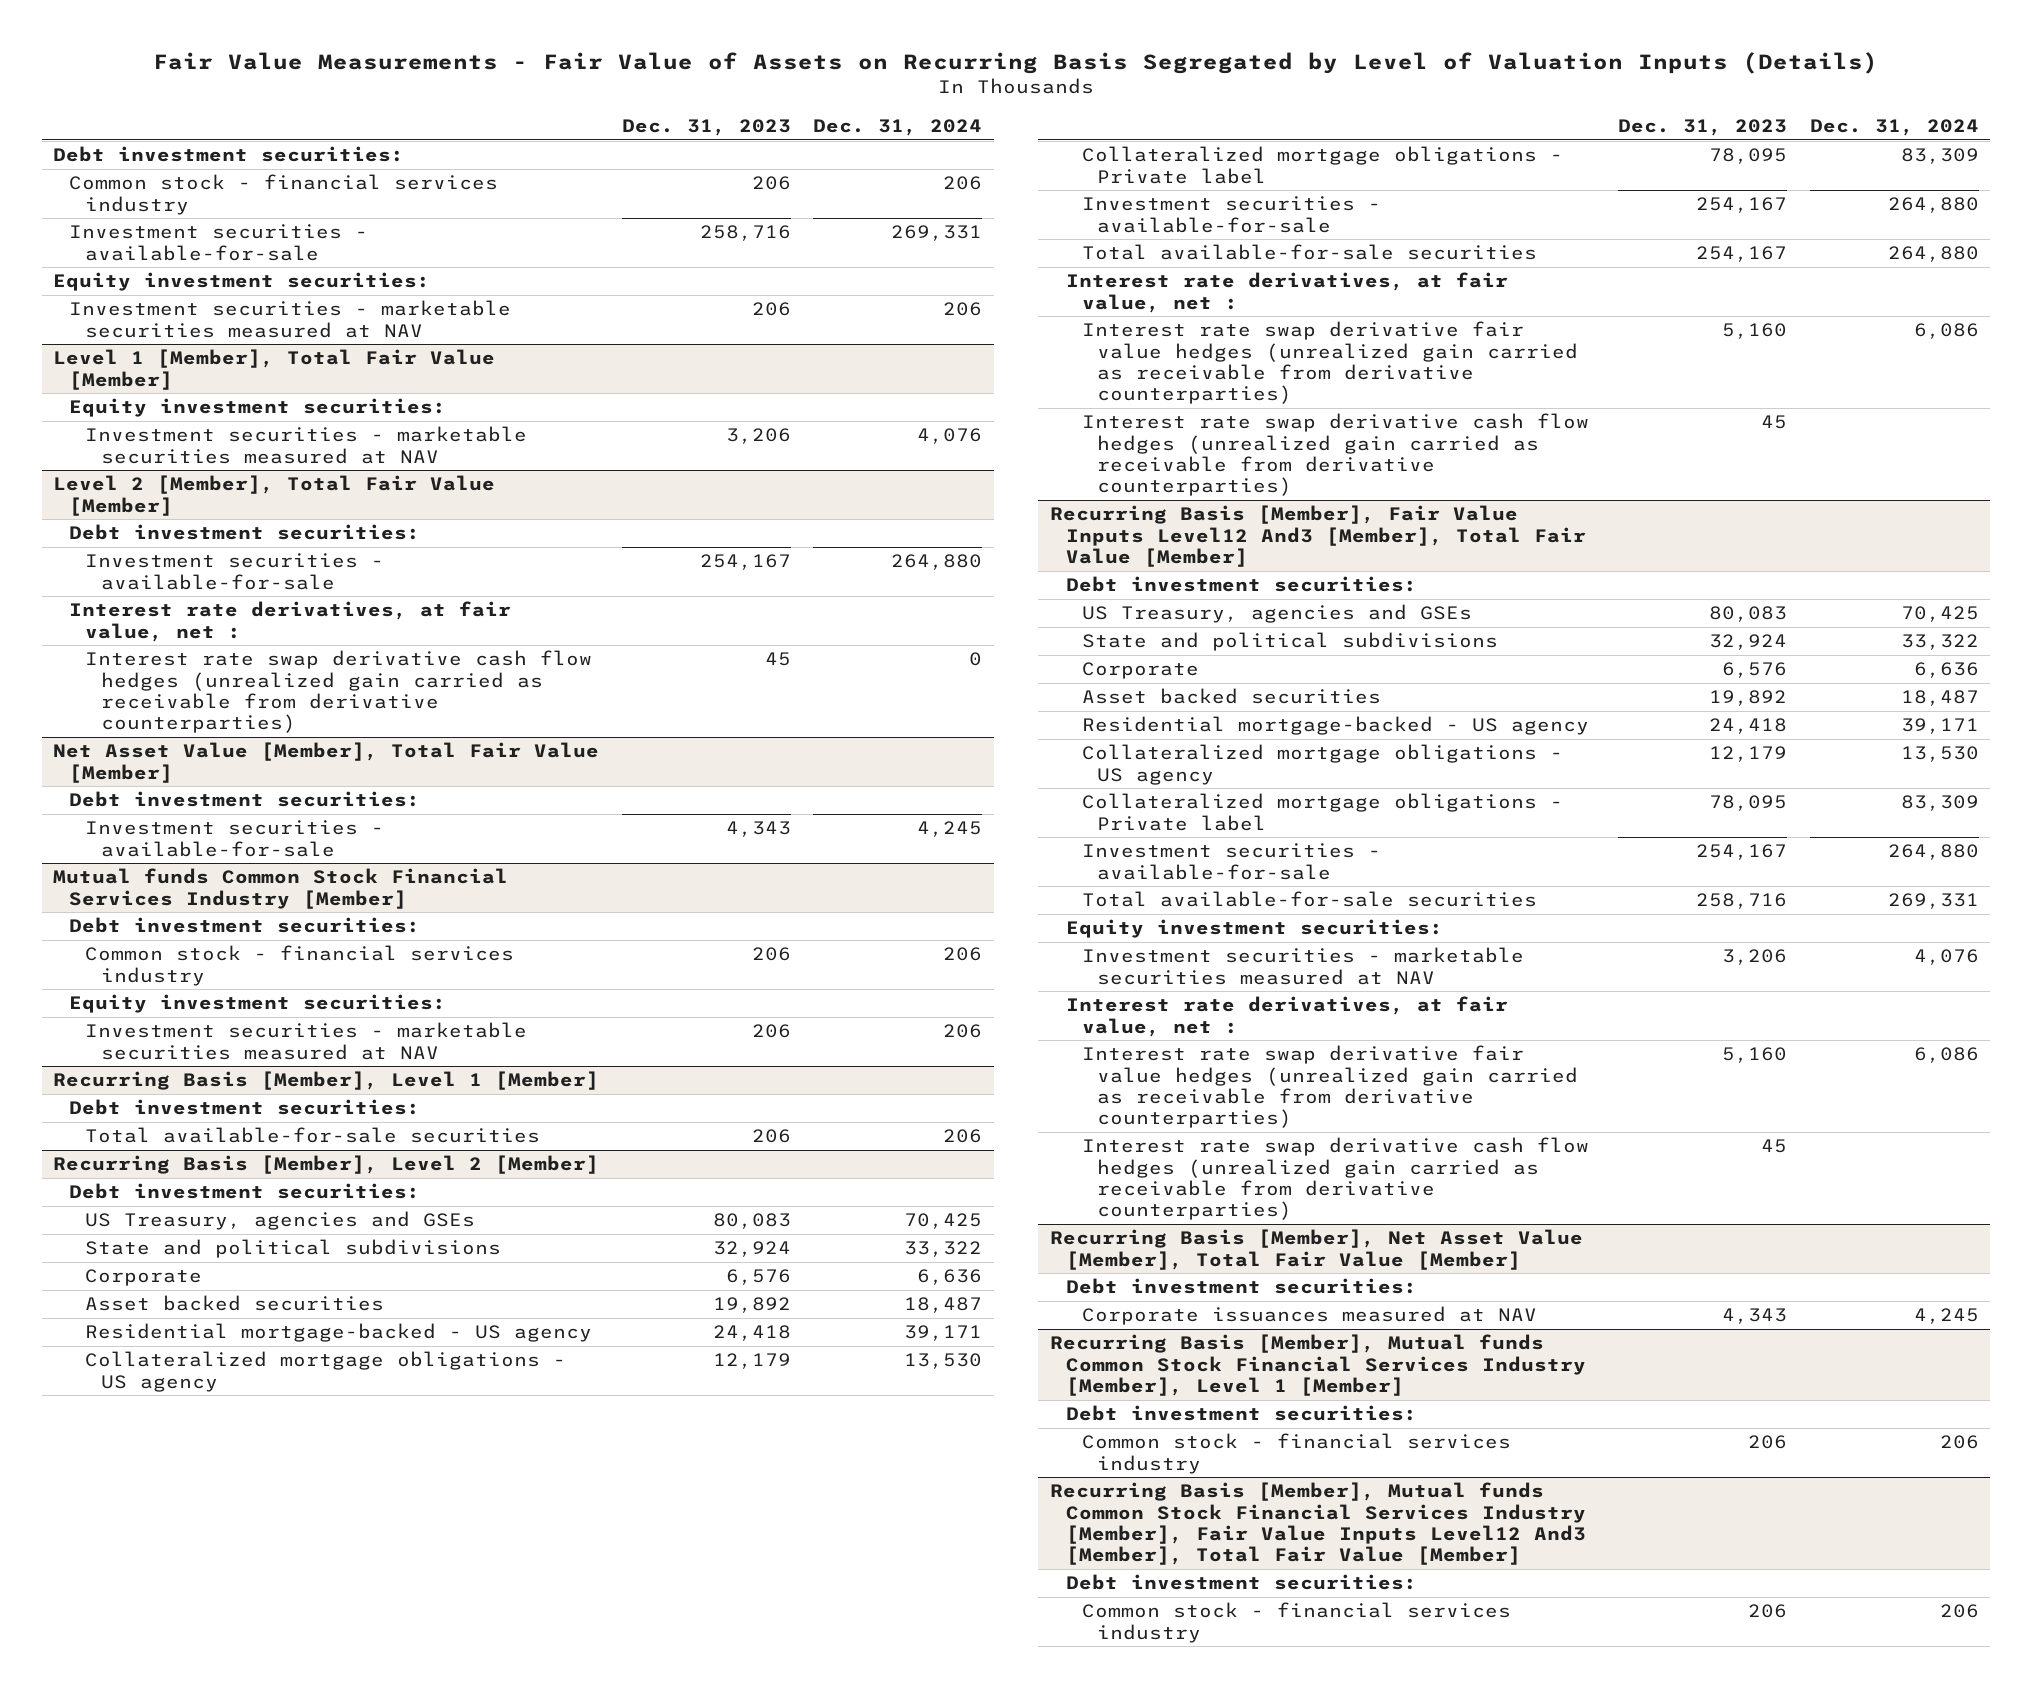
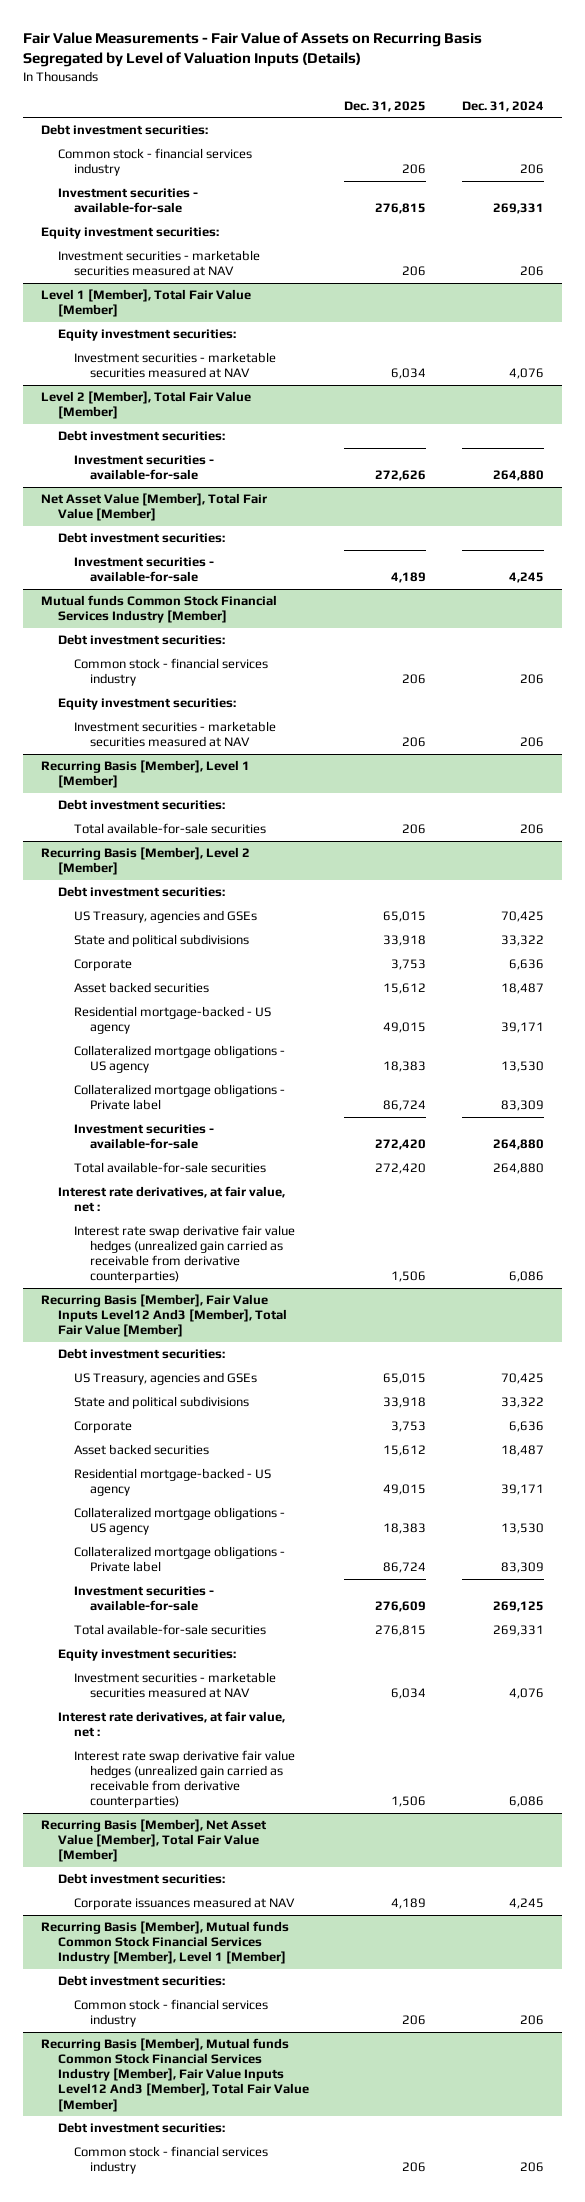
- | Dec. 31, 2023 | Dec. 31, 2024
+ | Dec. 31, 2025 | Dec. 31, 2024
@ Level 2 [Member], Total Fair Value [Member]
- Interest rate derivatives, at fair value, net :
- Interest rate swap derivative cash flow hedges (unrealized gain carried as receivable from derivative counterparties) | 45 | 0
@ Recurring Basis [Member], Level 2 [Member]
- Interest rate swap derivative cash flow hedges (unrealized gain carried as receivable from derivative counterparties) | 45 |
@ Recurring Basis [Member], Fair Value Inputs Level12 And3 [Member], Total Fair Value [Member]
- Investment securities - available-for-sale | 254,167 | 264,880
+ Investment securities - available-for-sale | 276,609 | 269,125
- Interest rate swap derivative cash flow hedges (unrealized gain carried as receivable from derivative counterparties) | 45 |

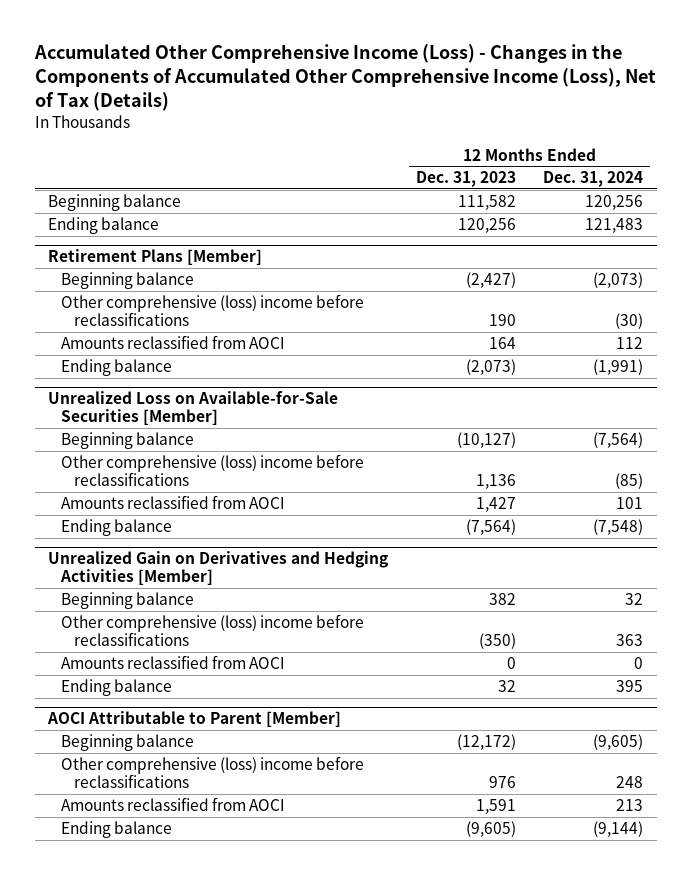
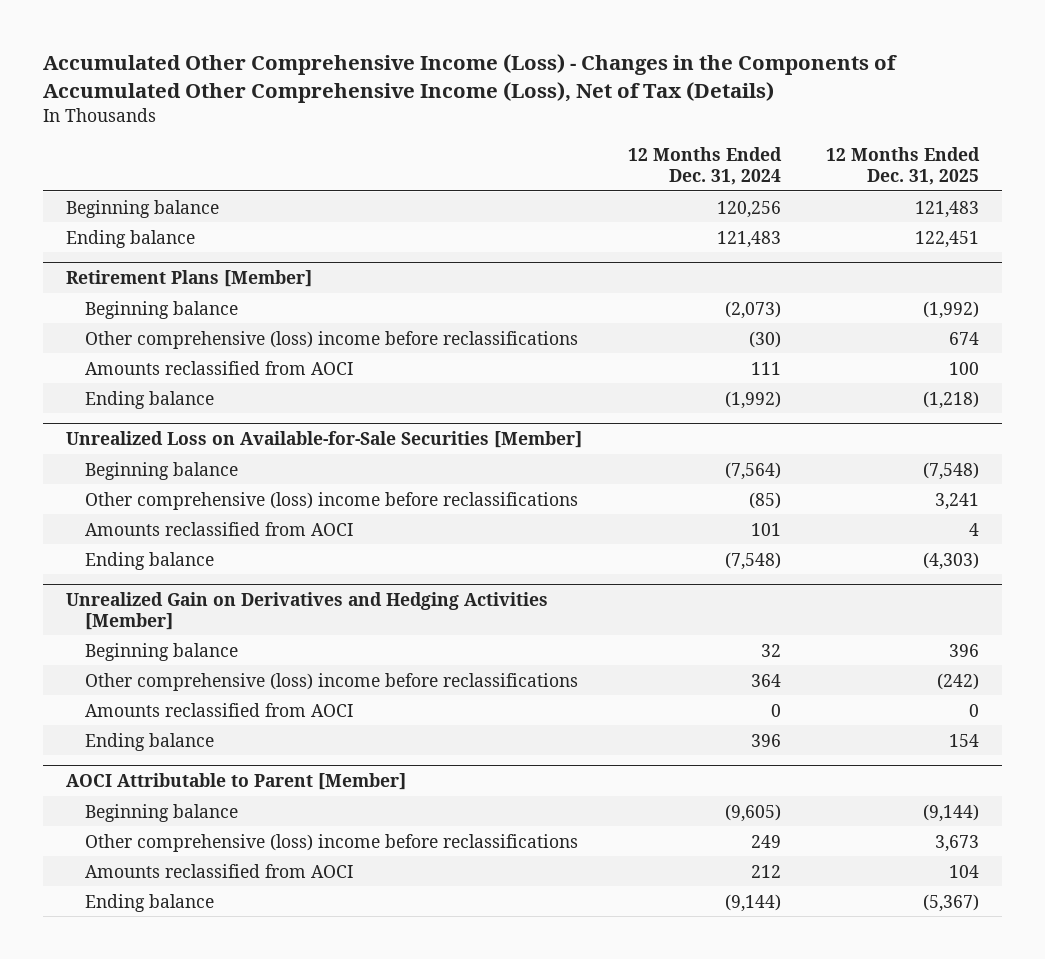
- | 12 Months Ended Dec. 31, 2023 | 12 Months Ended Dec. 31, 2024
+ | 12 Months Ended Dec. 31, 2024 | 12 Months Ended Dec. 31, 2025
@ Retirement Plans [Member]
- Amounts reclassified from AOCI | 164 | 112
- Ending balance | (2,073) | (1,991)
+ Amounts reclassified from AOCI | 111 | 100
+ Ending balance | (1,992) | (1,218)
@ Unrealized Gain on Derivatives and Hedging Activities [Member]
- Other comprehensive (loss) income before reclassifications | (350) | 363
+ Other comprehensive (loss) income before reclassifications | 364 | (242)
- Ending balance | 32 | 395
+ Ending balance | 396 | 154
@ AOCI Attributable to Parent [Member]
- Other comprehensive (loss) income before reclassifications | 976 | 248
- Amounts reclassified from AOCI | 1,591 | 213
+ Other comprehensive (loss) income before reclassifications | 249 | 3,673
+ Amounts reclassified from AOCI | 212 | 104

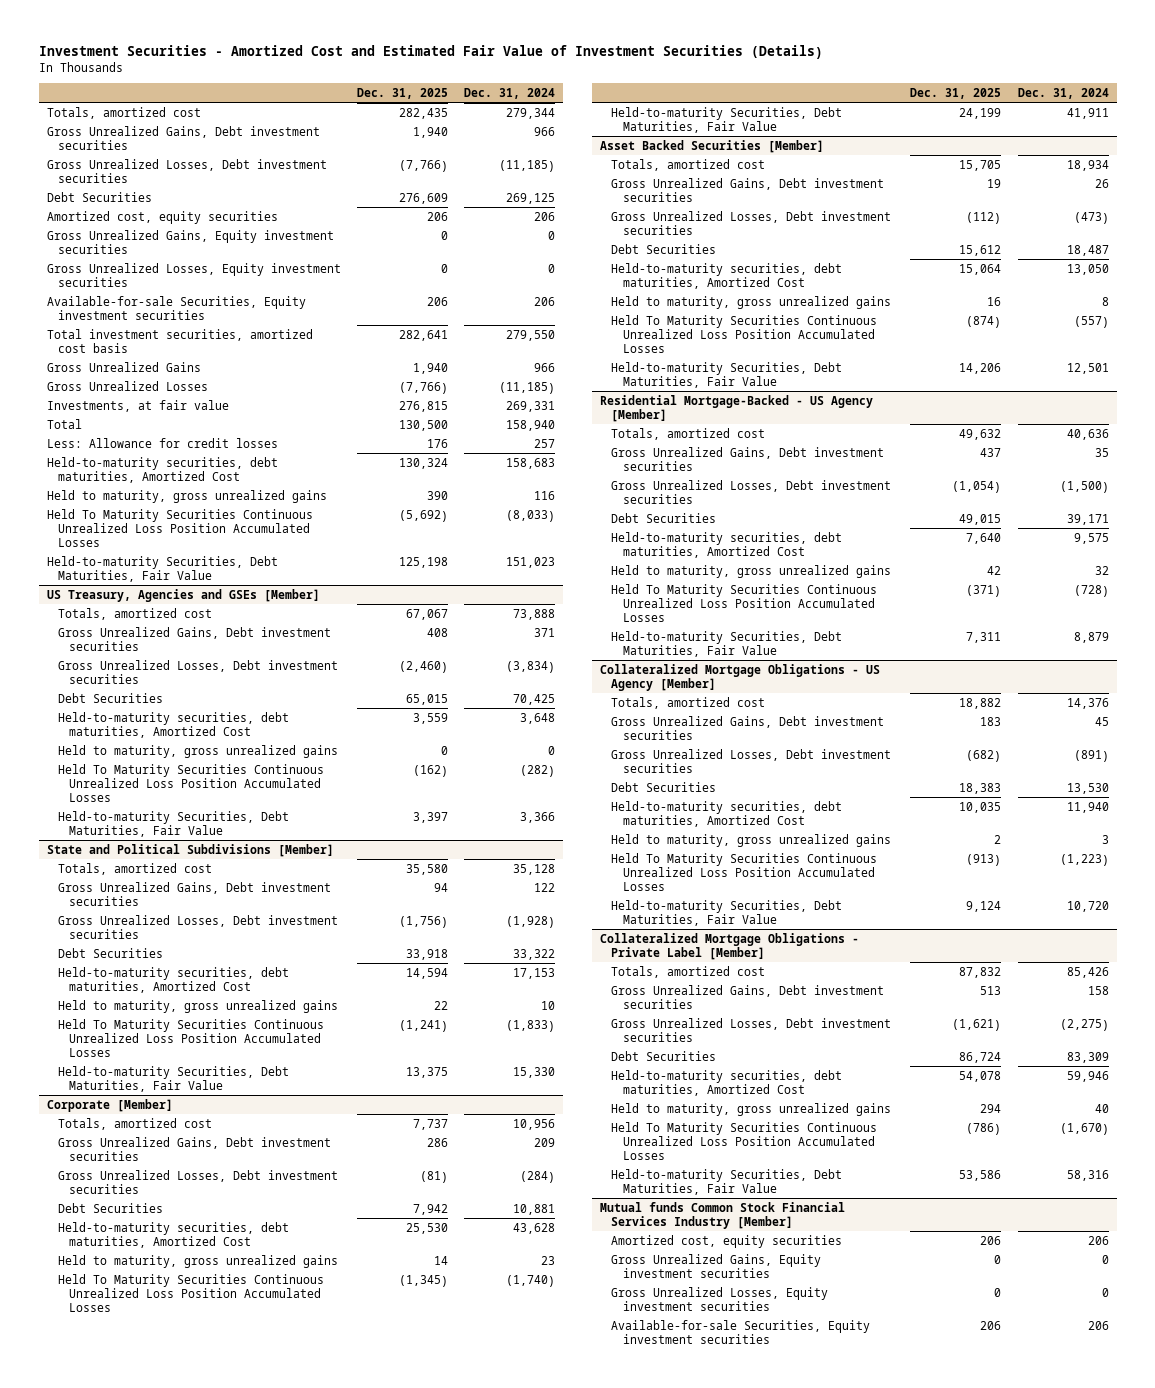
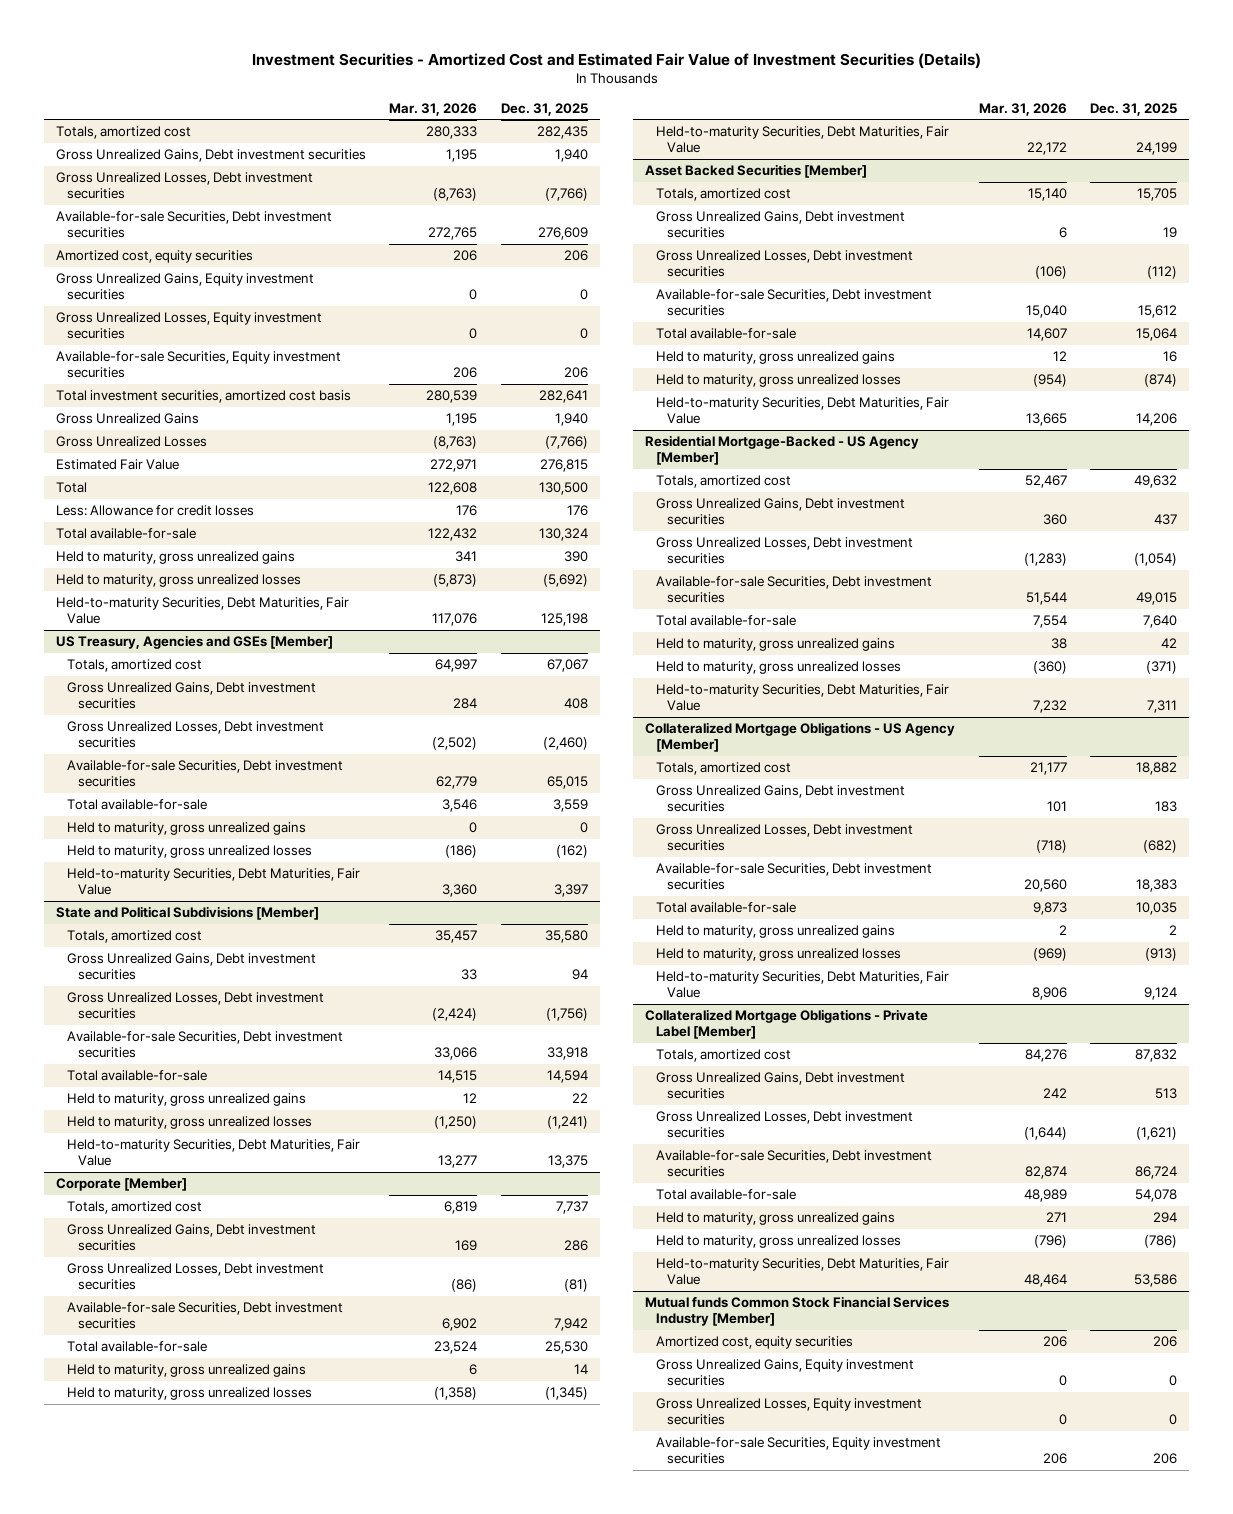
- | Dec. 31, 2025 | Dec. 31, 2024
+ | Mar. 31, 2026 | Dec. 31, 2025
- Debt Securities | 276,609 | 269,125
+ Available-for-sale Securities, Debt investment securities | 272,765 | 276,609
- Investments, at fair value | 276,815 | 269,331
+ Estimated Fair Value | 272,971 | 276,815
- Held-to-maturity securities, debt maturities, Amortized Cost | 130,324 | 158,683
+ Total available-for-sale | 122,432 | 130,324
- Held To Maturity Securities Continuous Unrealized Loss Position Accumulated Losses | (5,692) | (8,033)
+ Held to maturity, gross unrealized losses | (5,873) | (5,692)
@ US Treasury, Agencies and GSEs [Member]
- Debt Securities | 65,015 | 70,425
- Held-to-maturity securities, debt maturities, Amortized Cost | 3,559 | 3,648
+ Available-for-sale Securities, Debt investment securities | 62,779 | 65,015
+ Total available-for-sale | 3,546 | 3,559
- Held To Maturity Securities Continuous Unrealized Loss Position Accumulated Losses | (162) | (282)
+ Held to maturity, gross unrealized losses | (186) | (162)
@ State and Political Subdivisions [Member]
- Debt Securities | 33,918 | 33,322
- Held-to-maturity securities, debt maturities, Amortized Cost | 14,594 | 17,153
+ Available-for-sale Securities, Debt investment securities | 33,066 | 33,918
+ Total available-for-sale | 14,515 | 14,594
- Held To Maturity Securities Continuous Unrealized Loss Position Accumulated Losses | (1,241) | (1,833)
+ Held to maturity, gross unrealized losses | (1,250) | (1,241)
@ Corporate [Member]
- Debt Securities | 7,942 | 10,881
- Held-to-maturity securities, debt maturities, Amortized Cost | 25,530 | 43,628
+ Available-for-sale Securities, Debt investment securities | 6,902 | 7,942
+ Total available-for-sale | 23,524 | 25,530
- Held To Maturity Securities Continuous Unrealized Loss Position Accumulated Losses | (1,345) | (1,740)
+ Held to maturity, gross unrealized losses | (1,358) | (1,345)
@ Asset Backed Securities [Member]
- Debt Securities | 15,612 | 18,487
- Held-to-maturity securities, debt maturities, Amortized Cost | 15,064 | 13,050
+ Available-for-sale Securities, Debt investment securities | 15,040 | 15,612
+ Total available-for-sale | 14,607 | 15,064
- Held To Maturity Securities Continuous Unrealized Loss Position Accumulated Losses | (874) | (557)
+ Held to maturity, gross unrealized losses | (954) | (874)
@ Residential Mortgage-Backed - US Agency [Member]
- Debt Securities | 49,015 | 39,171
- Held-to-maturity securities, debt maturities, Amortized Cost | 7,640 | 9,575
+ Available-for-sale Securities, Debt investment securities | 51,544 | 49,015
+ Total available-for-sale | 7,554 | 7,640
- Held To Maturity Securities Continuous Unrealized Loss Position Accumulated Losses | (371) | (728)
+ Held to maturity, gross unrealized losses | (360) | (371)
@ Collateralized Mortgage Obligations - US Agency [Member]
- Debt Securities | 18,383 | 13,530
- Held-to-maturity securities, debt maturities, Amortized Cost | 10,035 | 11,940
+ Available-for-sale Securities, Debt investment securities | 20,560 | 18,383
+ Total available-for-sale | 9,873 | 10,035
- Held To Maturity Securities Continuous Unrealized Loss Position Accumulated Losses | (913) | (1,223)
+ Held to maturity, gross unrealized losses | (969) | (913)
@ Collateralized Mortgage Obligations - Private Label [Member]
- Debt Securities | 86,724 | 83,309
- Held-to-maturity securities, debt maturities, Amortized Cost | 54,078 | 59,946
+ Available-for-sale Securities, Debt investment securities | 82,874 | 86,724
+ Total available-for-sale | 48,989 | 54,078
- Held To Maturity Securities Continuous Unrealized Loss Position Accumulated Losses | (786) | (1,670)
+ Held to maturity, gross unrealized losses | (796) | (786)

